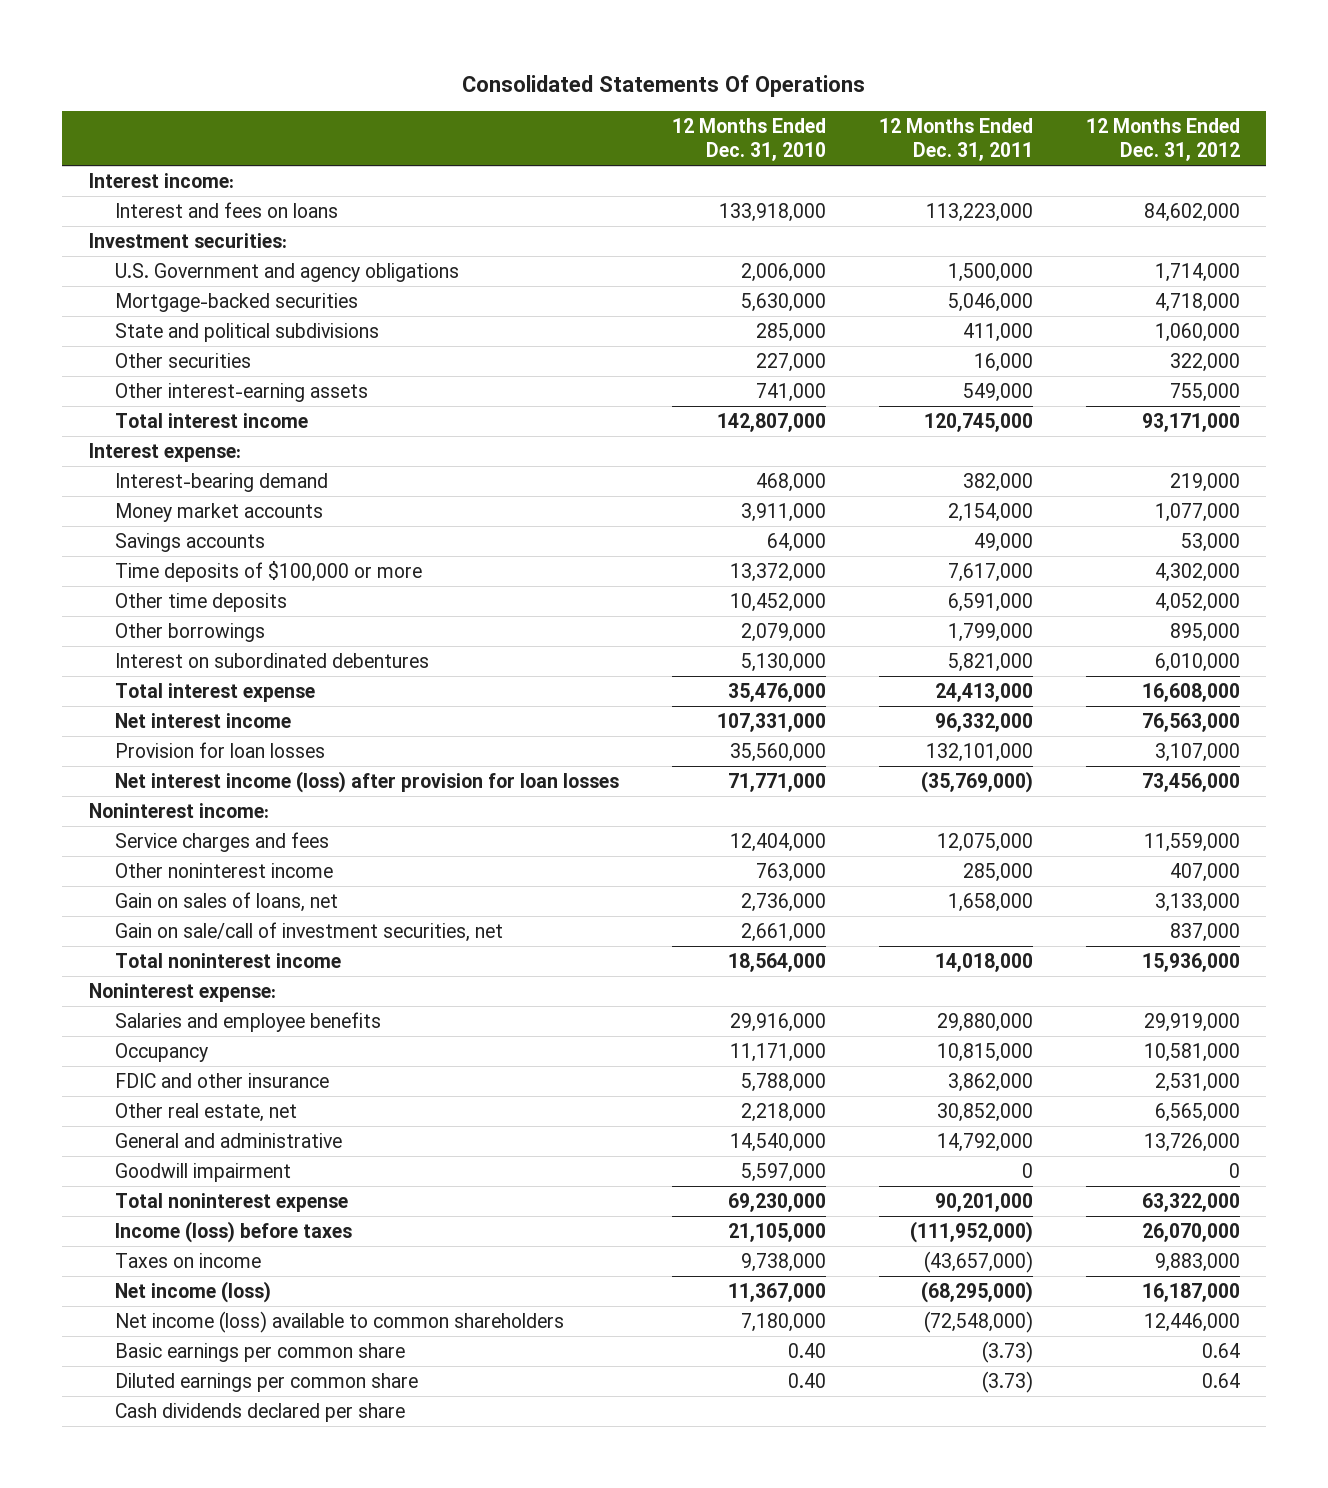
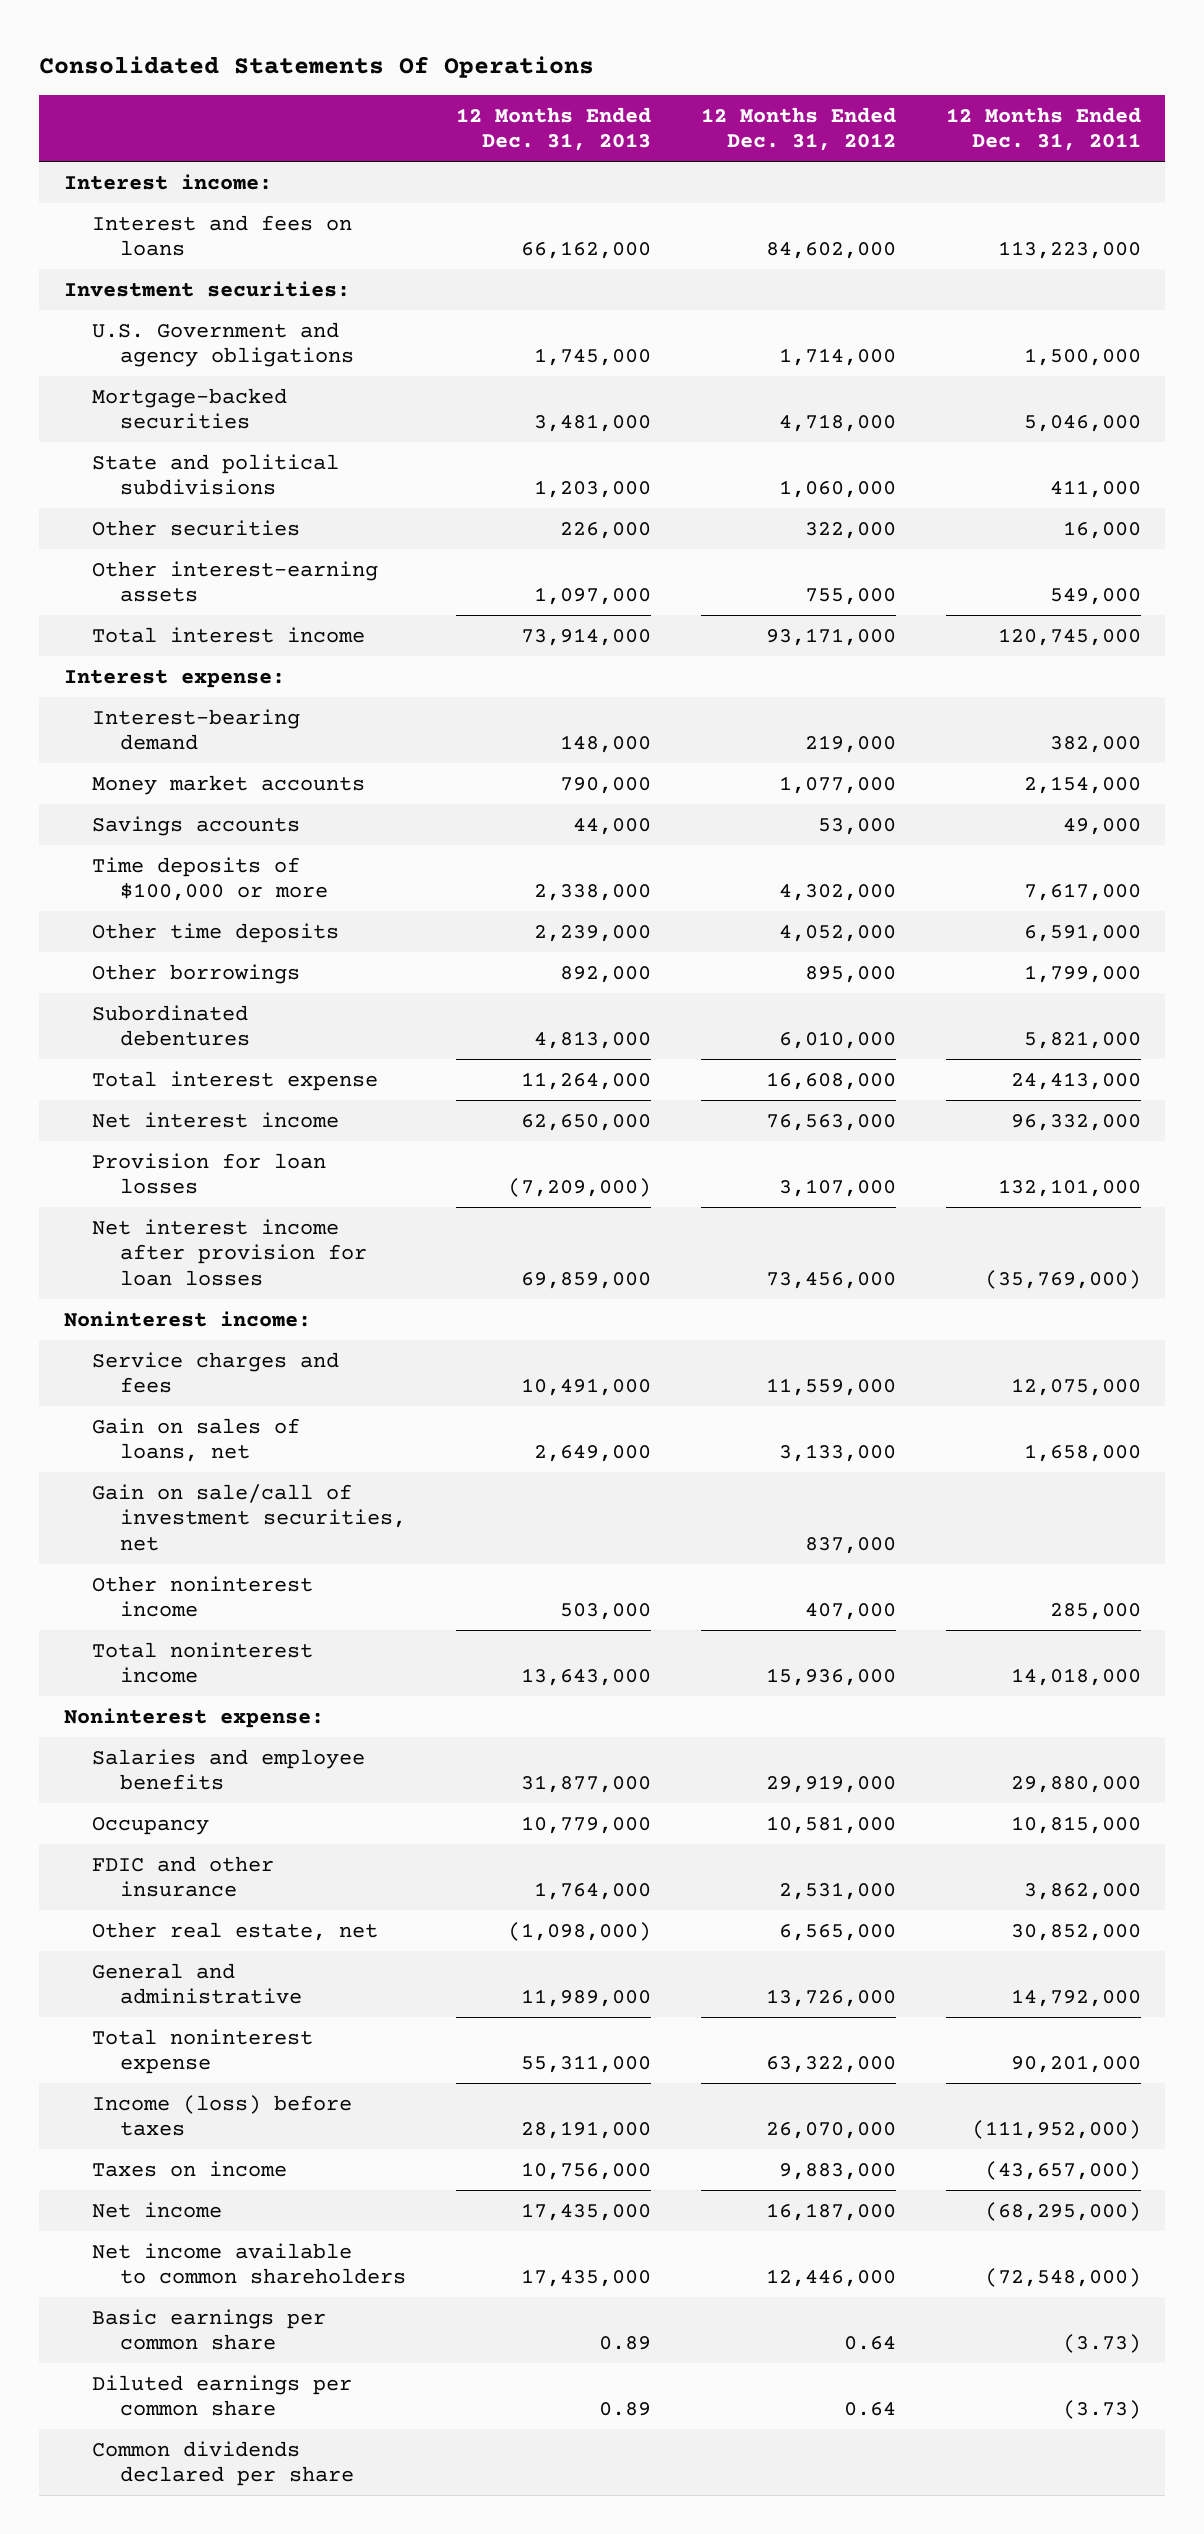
- | 12 Months Ended Dec. 31, 2010 | 12 Months Ended Dec. 31, 2011 | 12 Months Ended Dec. 31, 2012
+ | 12 Months Ended Dec. 31, 2013 | 12 Months Ended Dec. 31, 2012 | 12 Months Ended Dec. 31, 2011
- Interest on subordinated debentures | 5,130,000 | 5,821,000 | 6,010,000
+ Subordinated debentures | 4,813,000 | 6,010,000 | 5,821,000
- Net interest income (loss) after provision for loan losses | 71,771,000 | (35,769,000) | 73,456,000
+ Net interest income after provision for loan losses | 69,859,000 | 73,456,000 | (35,769,000)
moved down: Other noninterest income | 503,000 | 407,000 | 285,000
- Goodwill impairment | 5,597,000 | 0 | 0
- Net income (loss) | 11,367,000 | (68,295,000) | 16,187,000
- Net income (loss) available to common shareholders | 7,180,000 | (72,548,000) | 12,446,000
+ Net income | 17,435,000 | 16,187,000 | (68,295,000)
+ Net income available to common shareholders | 17,435,000 | 12,446,000 | (72,548,000)
- Cash dividends declared per share
+ Common dividends declared per share

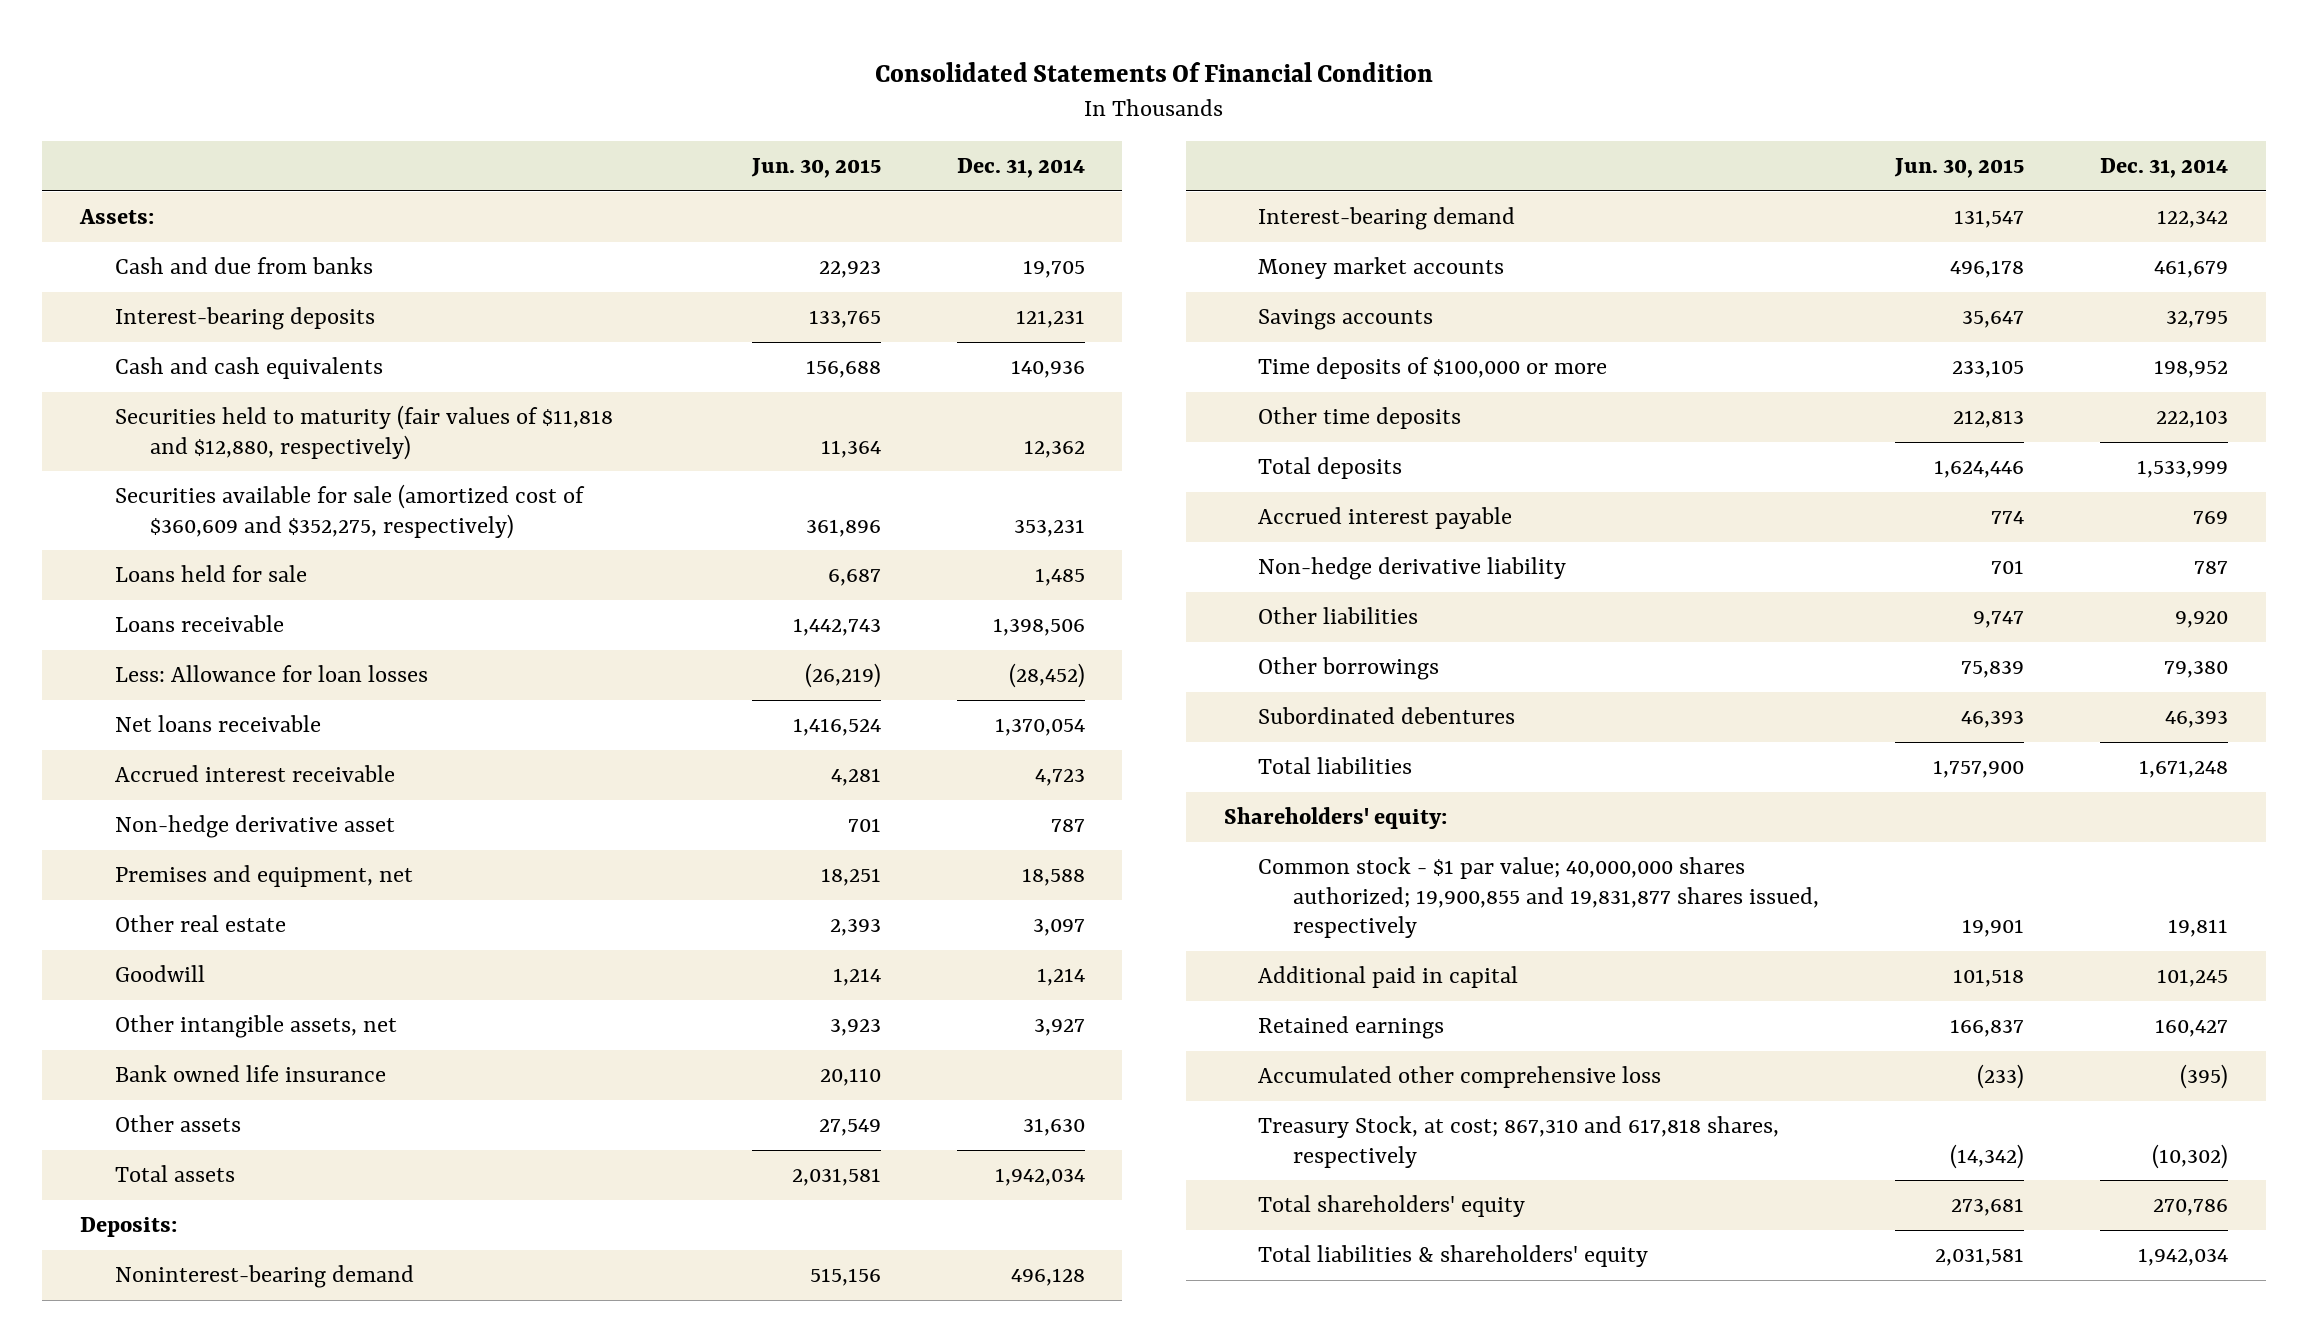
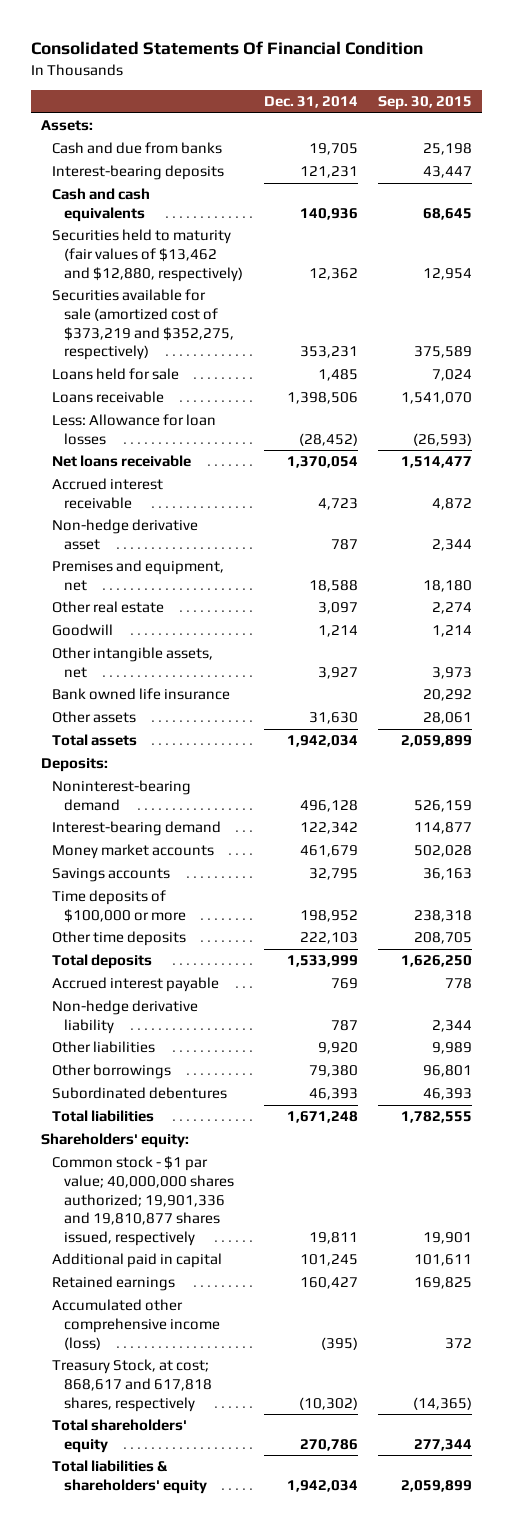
- | Jun. 30, 2015 | Dec. 31, 2014
+ | Dec. 31, 2014 | Sep. 30, 2015
- Securities held to maturity (fair values of $11,818 and $12,880, respectively) | 11,364 | 12,362
- Securities available for sale (amortized cost of $360,609 and $352,275, respectively) | 361,896 | 353,231
+ Securities held to maturity (fair values of $13,462 and $12,880, respectively) | 12,362 | 12,954
+ Securities available for sale (amortized cost of $373,219 and $352,275, respectively) | 353,231 | 375,589
- Common stock - $1 par value; 40,000,000 shares authorized; 19,900,855 and 19,831,877 shares issued, respectively | 19,901 | 19,811
+ Common stock - $1 par value; 40,000,000 shares authorized; 19,901,336 and 19,810,877 shares issued, respectively | 19,811 | 19,901
- Accumulated other comprehensive loss | (233) | (395)
- Treasury Stock, at cost; 867,310 and 617,818 shares, respectively | (14,342) | (10,302)
+ Accumulated other comprehensive income (loss) | (395) | 372
+ Treasury Stock, at cost; 868,617 and 617,818 shares, respectively | (10,302) | (14,365)

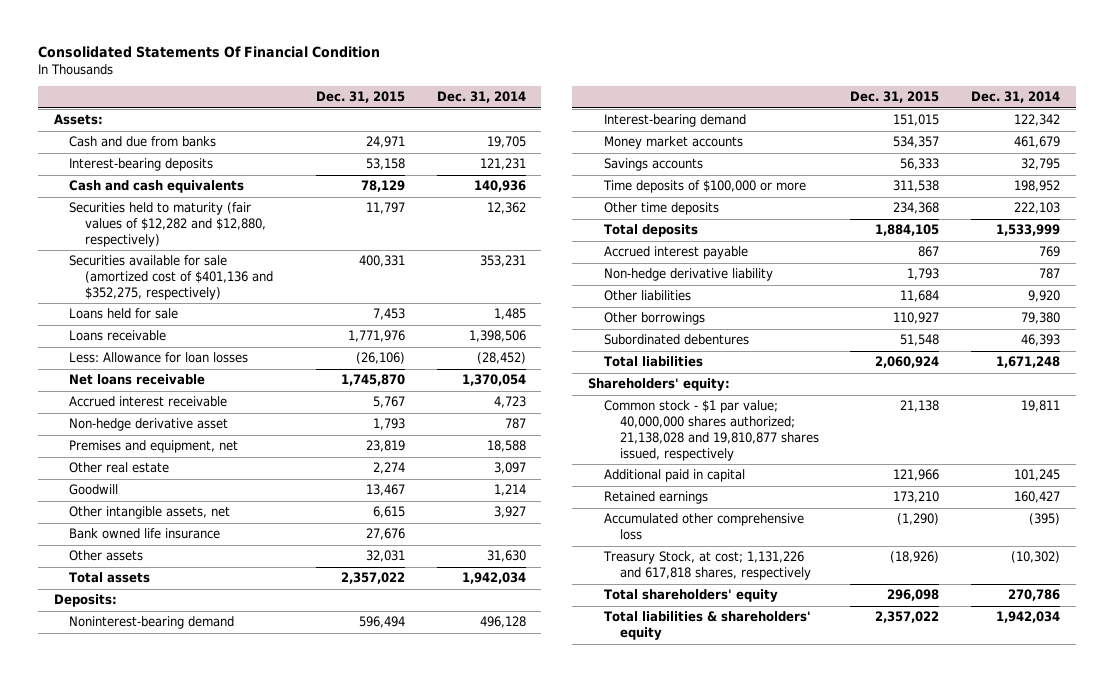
- | Dec. 31, 2014 | Sep. 30, 2015
+ | Dec. 31, 2015 | Dec. 31, 2014
- Securities held to maturity (fair values of $13,462 and $12,880, respectively) | 12,362 | 12,954
- Securities available for sale (amortized cost of $373,219 and $352,275, respectively) | 353,231 | 375,589
+ Securities held to maturity (fair values of $12,282 and $12,880, respectively) | 11,797 | 12,362
+ Securities available for sale (amortized cost of $401,136 and $352,275, respectively) | 400,331 | 353,231
- Common stock - $1 par value; 40,000,000 shares authorized; 19,901,336 and 19,810,877 shares issued, respectively | 19,811 | 19,901
+ Common stock - $1 par value; 40,000,000 shares authorized; 21,138,028 and 19,810,877 shares issued, respectively | 21,138 | 19,811
- Accumulated other comprehensive income (loss) | (395) | 372
- Treasury Stock, at cost; 868,617 and 617,818 shares, respectively | (10,302) | (14,365)
+ Accumulated other comprehensive loss | (1,290) | (395)
+ Treasury Stock, at cost; 1,131,226 and 617,818 shares, respectively | (18,926) | (10,302)

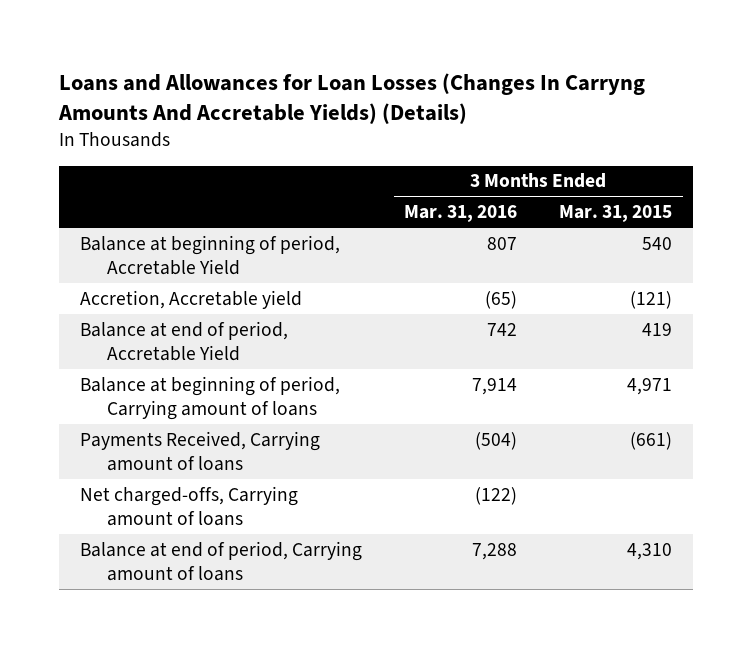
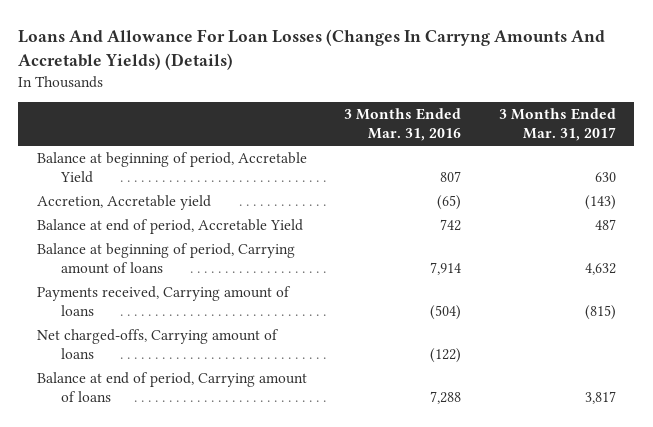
- Loans and Allowances for Loan Losses (Changes In Carryng Amounts And Accretable Yields) (Details)
+ Loans And Allowance For Loan Losses (Changes In Carryng Amounts And Accretable Yields) (Details)
- | 3 Months Ended Mar. 31, 2016 | 3 Months Ended Mar. 31, 2015
+ | 3 Months Ended Mar. 31, 2016 | 3 Months Ended Mar. 31, 2017
- Payments Received, Carrying amount of loans | (504) | (661)
+ Payments received, Carrying amount of loans | (504) | (815)

